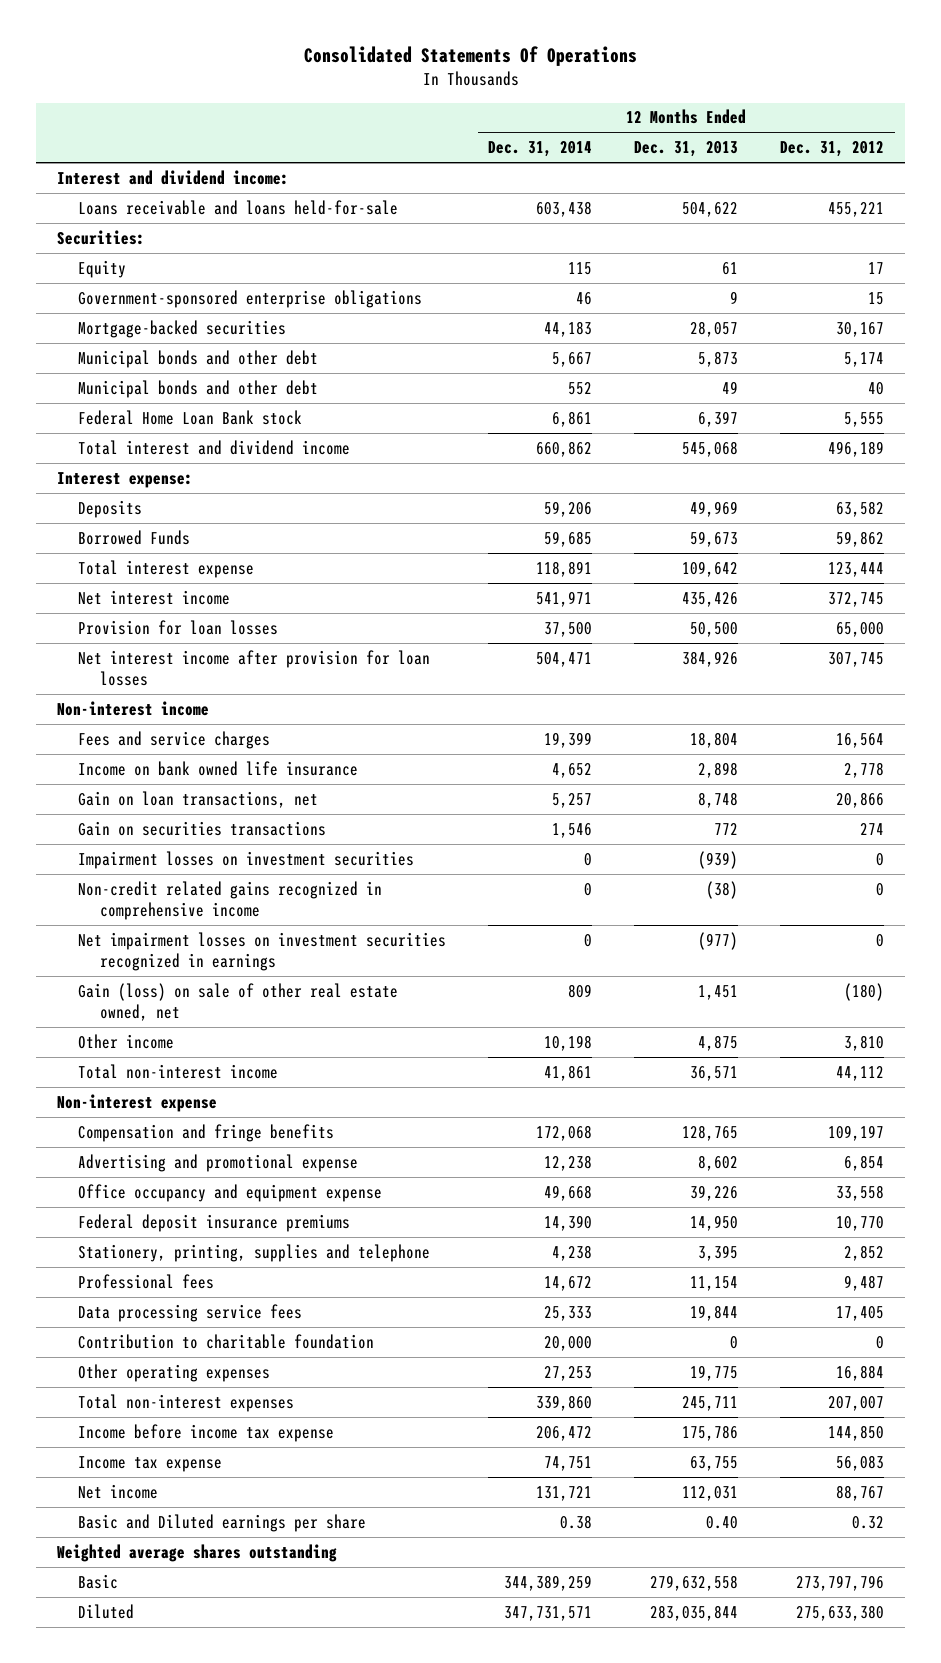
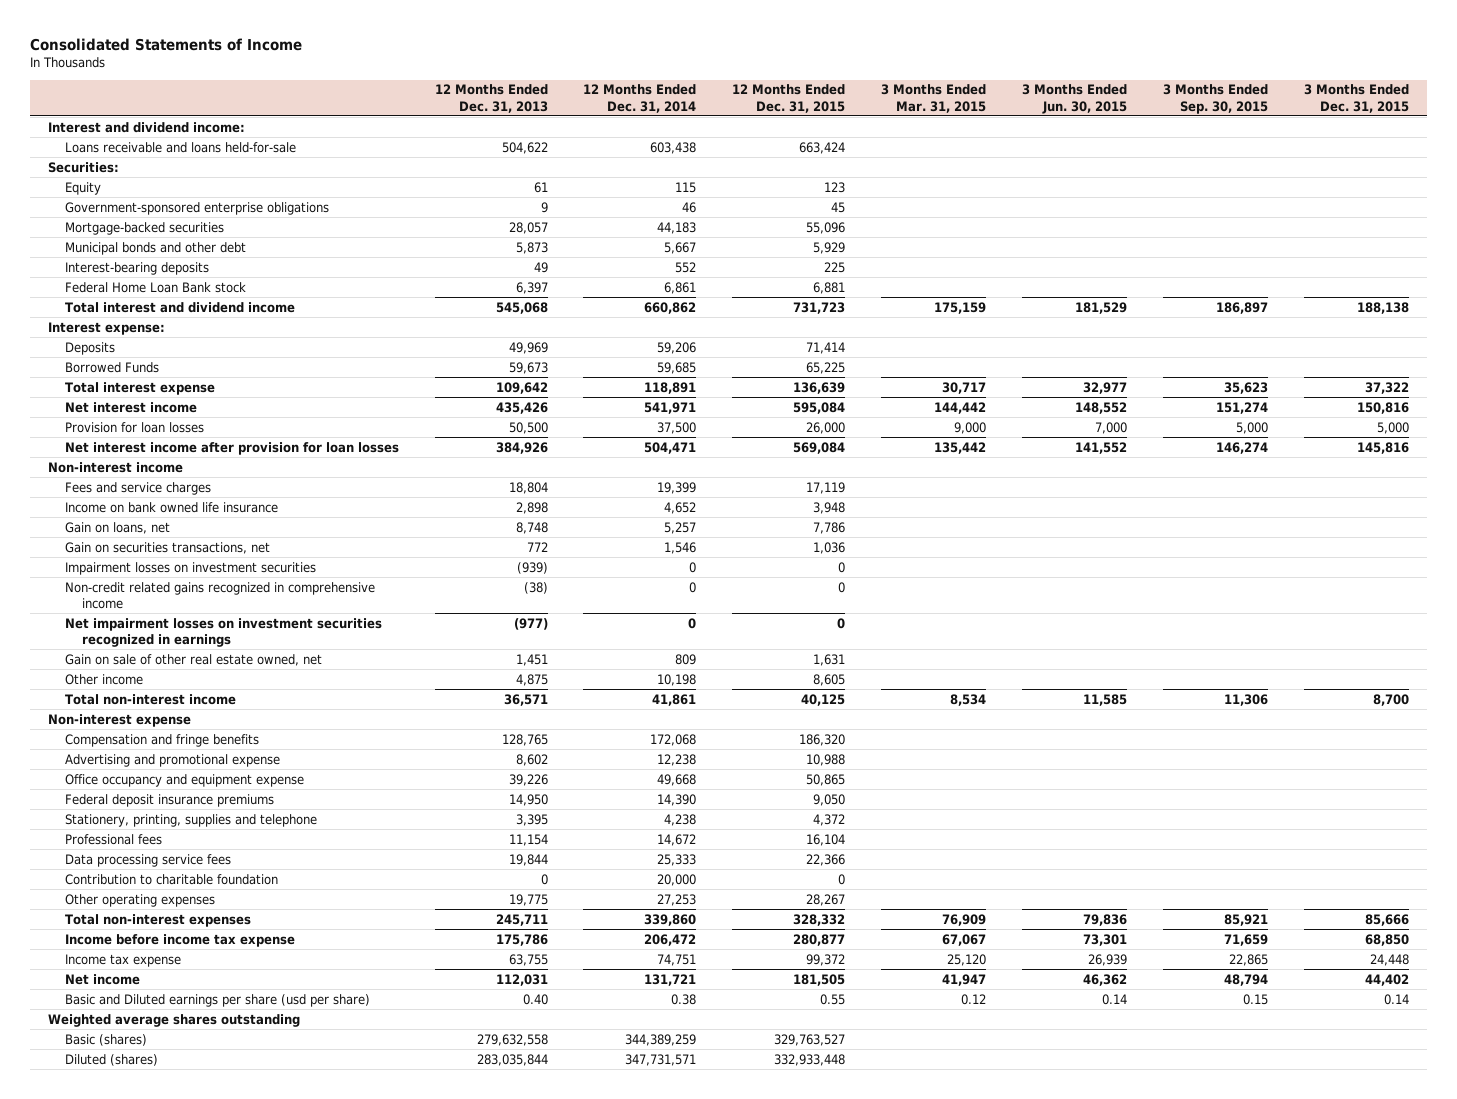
- Consolidated Statements Of Operations
+ Consolidated Statements of Income
- | 12 Months Ended Dec. 31, 2014 | 12 Months Ended Dec. 31, 2013 | 12 Months Ended Dec. 31, 2012
+ | 12 Months Ended Dec. 31, 2013 | 12 Months Ended Dec. 31, 2014 | 12 Months Ended Dec. 31, 2015 | 3 Months Ended Mar. 31, 2015 | 3 Months Ended Jun. 30, 2015 | 3 Months Ended Sep. 30, 2015 | 3 Months Ended Dec. 31, 2015
- Municipal bonds and other debt | 552 | 49 | 40
+ Interest-bearing deposits | 49 | 552 | 225 | | | |
- Gain on loan transactions, net | 5,257 | 8,748 | 20,866
- Gain on securities transactions | 1,546 | 772 | 274
+ Gain on loans, net | 8,748 | 5,257 | 7,786 | | | |
+ Gain on securities transactions, net | 772 | 1,546 | 1,036 | | | |
- Gain (loss) on sale of other real estate owned, net | 809 | 1,451 | (180)
+ Gain on sale of other real estate owned, net | 1,451 | 809 | 1,631 | | | |
- Basic and Diluted earnings per share | 0.38 | 0.40 | 0.32
+ Basic and Diluted earnings per share (usd per share) | 0.40 | 0.38 | 0.55 | 0.12 | 0.14 | 0.15 | 0.14
- Basic | 344,389,259 | 279,632,558 | 273,797,796
- Diluted | 347,731,571 | 283,035,844 | 275,633,380
+ Basic (shares) | 279,632,558 | 344,389,259 | 329,763,527 | | | |
+ Diluted (shares) | 283,035,844 | 347,731,571 | 332,933,448 | | | |

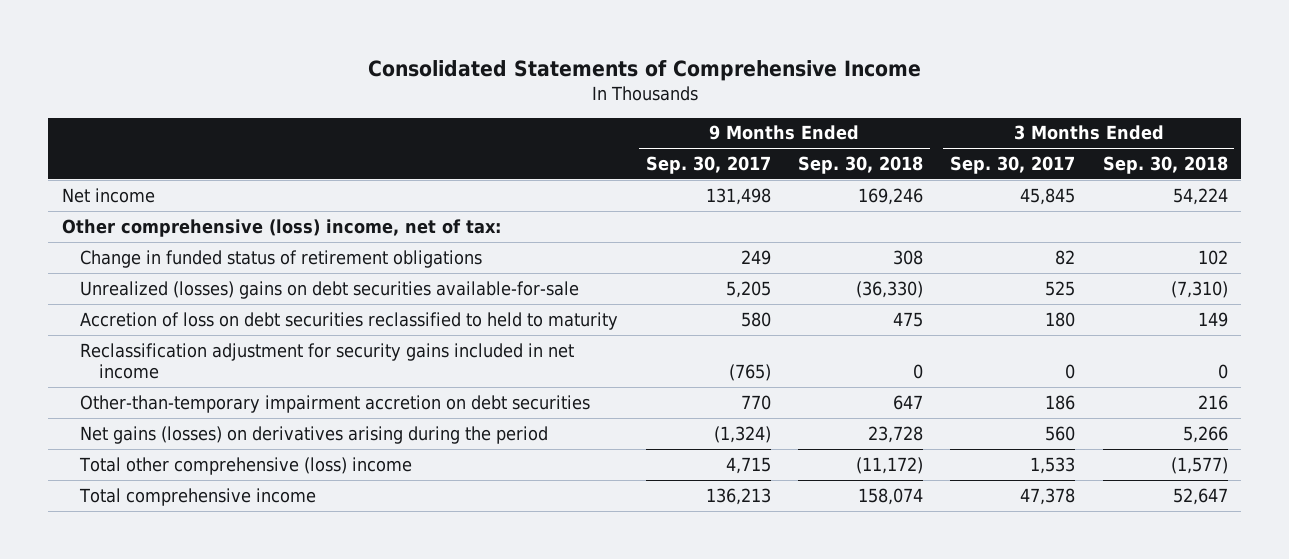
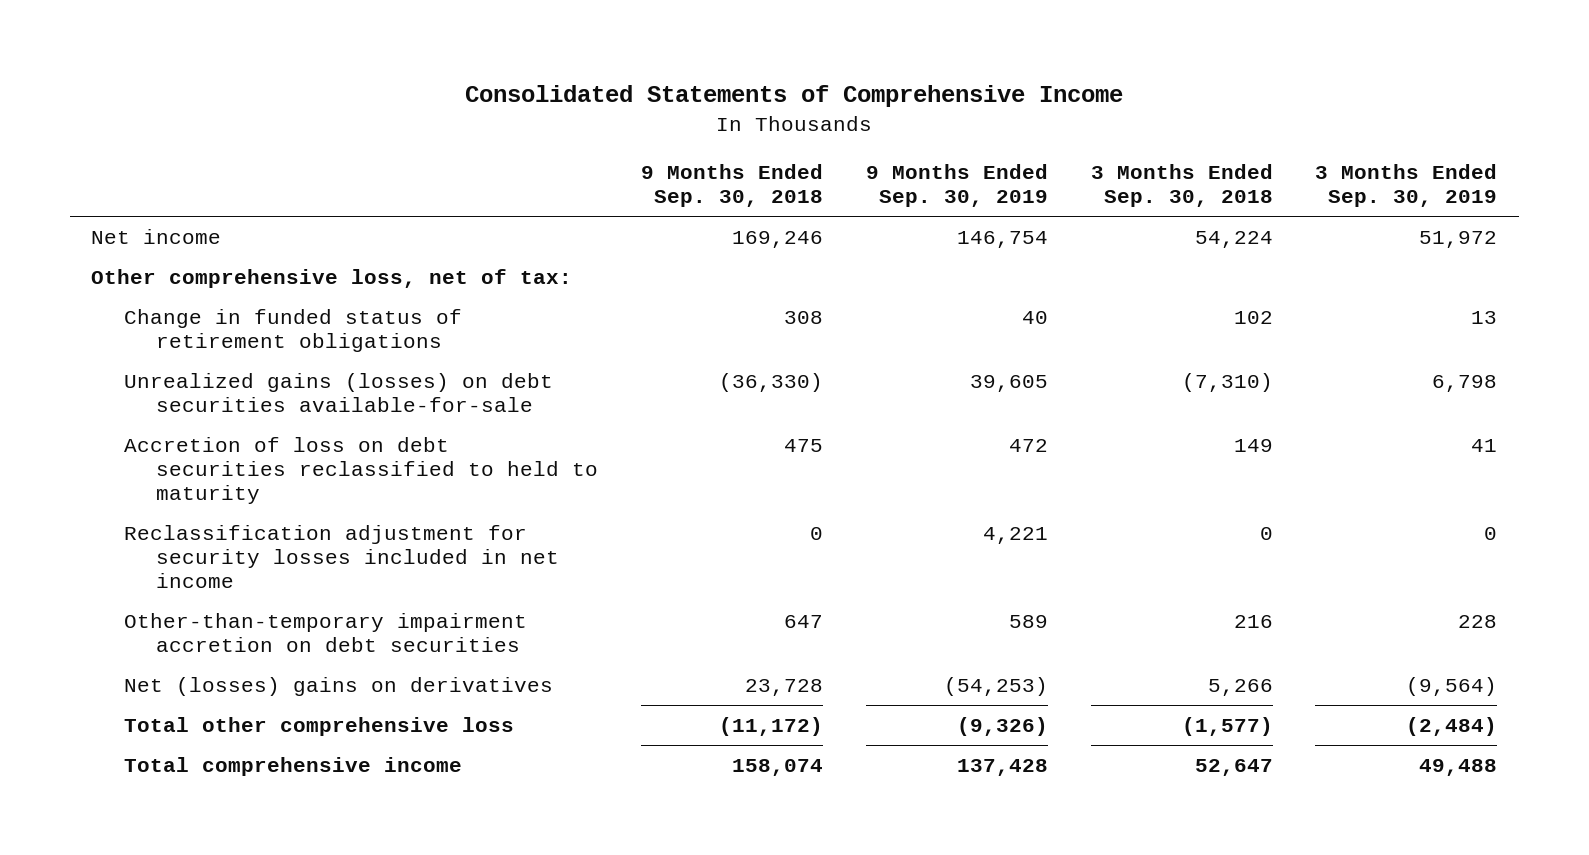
- | 9 Months Ended Sep. 30, 2017 | 9 Months Ended Sep. 30, 2018 | 3 Months Ended Sep. 30, 2017 | 3 Months Ended Sep. 30, 2018
+ | 9 Months Ended Sep. 30, 2018 | 9 Months Ended Sep. 30, 2019 | 3 Months Ended Sep. 30, 2018 | 3 Months Ended Sep. 30, 2019
- Other comprehensive (loss) income, net of tax:
+ Other comprehensive loss, net of tax:
- Unrealized (losses) gains on debt securities available-for-sale | 5,205 | (36,330) | 525 | (7,310)
+ Unrealized gains (losses) on debt securities available-for-sale | (36,330) | 39,605 | (7,310) | 6,798
- Reclassification adjustment for security gains included in net income | (765) | 0 | 0 | 0
+ Reclassification adjustment for security losses included in net income | 0 | 4,221 | 0 | 0
- Net gains (losses) on derivatives arising during the period | (1,324) | 23,728 | 560 | 5,266
- Total other comprehensive (loss) income | 4,715 | (11,172) | 1,533 | (1,577)
+ Net (losses) gains on derivatives | 23,728 | (54,253) | 5,266 | (9,564)
+ Total other comprehensive loss | (11,172) | (9,326) | (1,577) | (2,484)

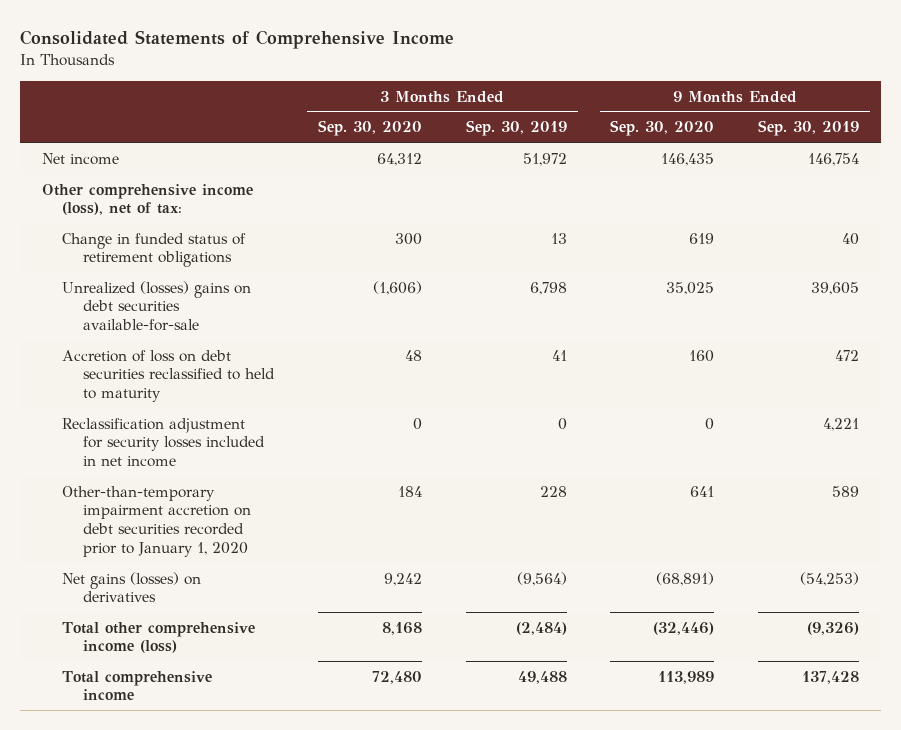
- | 9 Months Ended Sep. 30, 2018 | 9 Months Ended Sep. 30, 2019 | 3 Months Ended Sep. 30, 2018 | 3 Months Ended Sep. 30, 2019
+ | 3 Months Ended Sep. 30, 2020 | 3 Months Ended Sep. 30, 2019 | 9 Months Ended Sep. 30, 2020 | 9 Months Ended Sep. 30, 2019
- Other comprehensive loss, net of tax:
+ Other comprehensive income (loss), net of tax:
- Unrealized gains (losses) on debt securities available-for-sale | (36,330) | 39,605 | (7,310) | 6,798
+ Unrealized (losses) gains on debt securities available-for-sale | (1,606) | 6,798 | 35,025 | 39,605
- Other-than-temporary impairment accretion on debt securities | 647 | 589 | 216 | 228
- Net (losses) gains on derivatives | 23,728 | (54,253) | 5,266 | (9,564)
- Total other comprehensive loss | (11,172) | (9,326) | (1,577) | (2,484)
+ Other-than-temporary impairment accretion on debt securities recorded prior to January 1, 2020 | 184 | 228 | 641 | 589
+ Net gains (losses) on derivatives | 9,242 | (9,564) | (68,891) | (54,253)
+ Total other comprehensive income (loss) | 8,168 | (2,484) | (32,446) | (9,326)

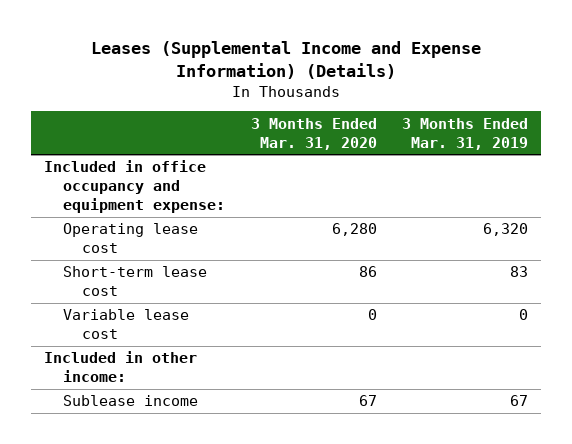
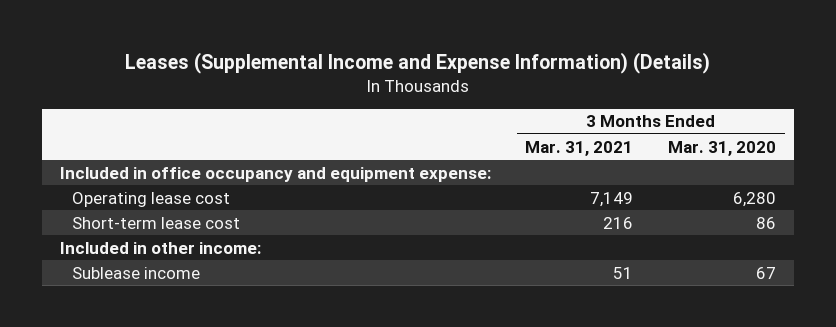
- | 3 Months Ended Mar. 31, 2020 | 3 Months Ended Mar. 31, 2019
+ | 3 Months Ended Mar. 31, 2021 | 3 Months Ended Mar. 31, 2020
- Variable lease cost | 0 | 0

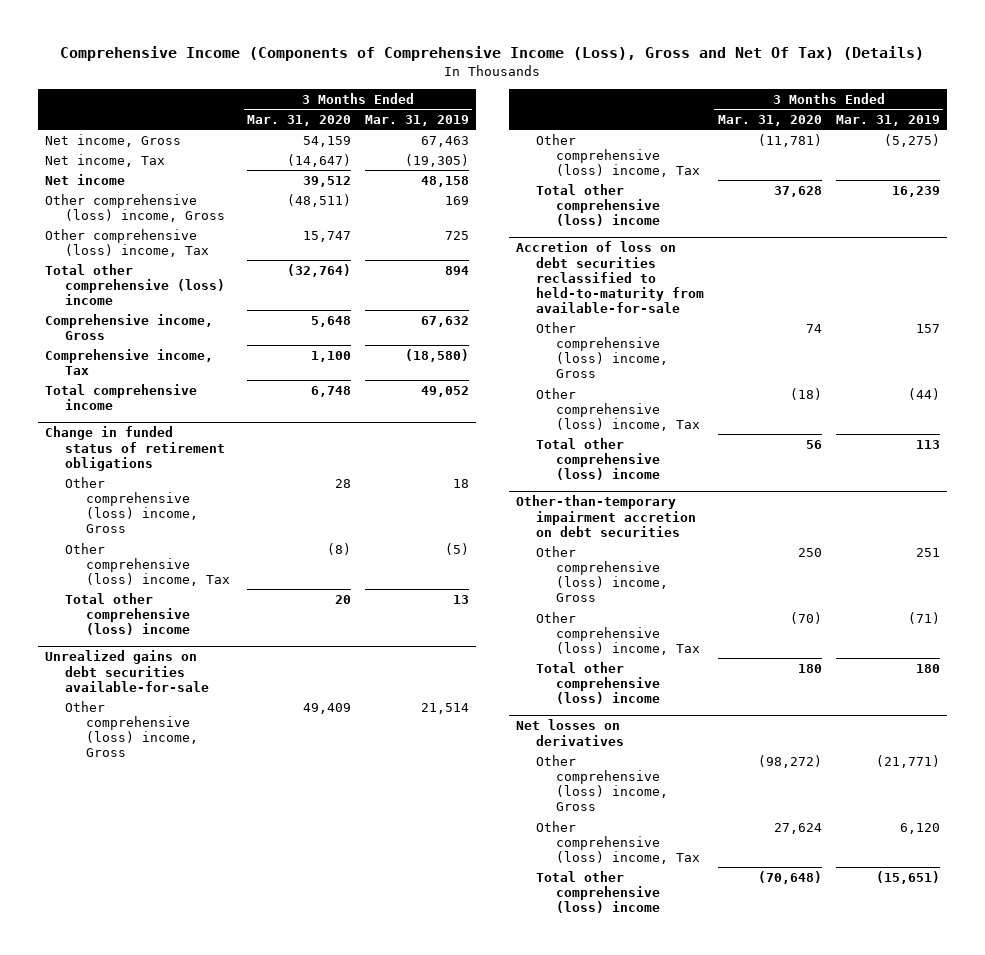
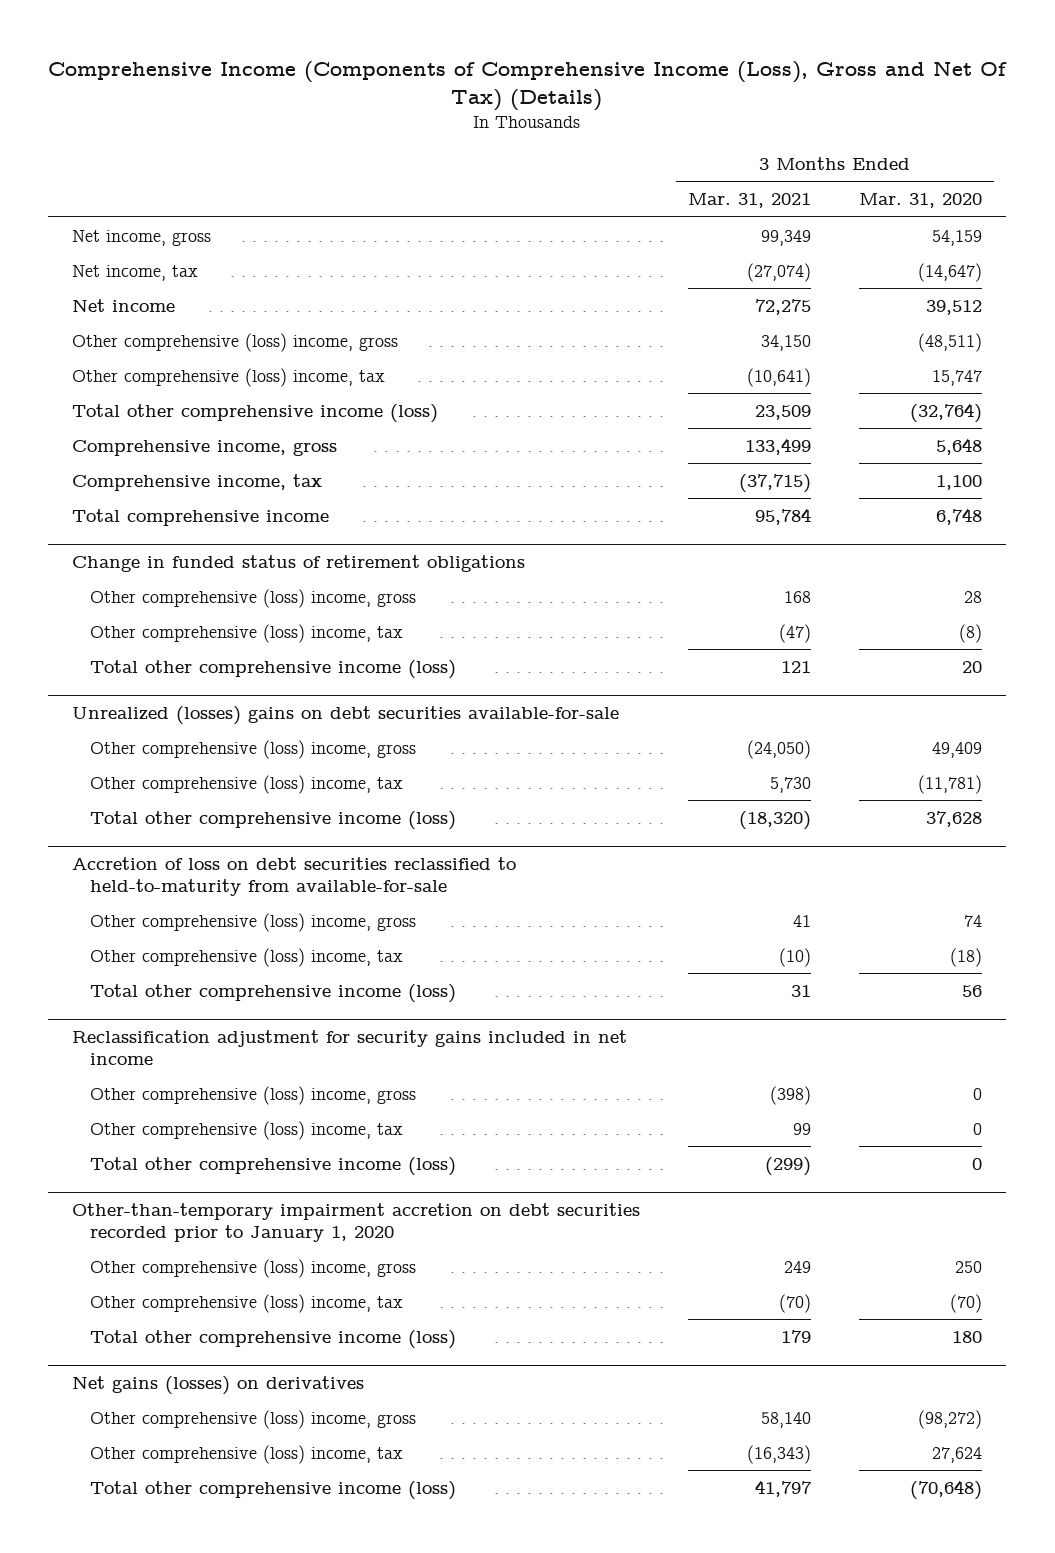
- | 3 Months Ended Mar. 31, 2020 | 3 Months Ended Mar. 31, 2019
+ | 3 Months Ended Mar. 31, 2021 | 3 Months Ended Mar. 31, 2020
- Net income, Gross | 54,159 | 67,463
- Net income, Tax | (14,647) | (19,305)
+ Net income, gross | 99,349 | 54,159
+ Net income, tax | (27,074) | (14,647)
- Other comprehensive (loss) income, Gross | (48,511) | 169
- Other comprehensive (loss) income, Tax | 15,747 | 725
- Total other comprehensive (loss) income | (32,764) | 894
- Comprehensive income, Gross | 5,648 | 67,632
- Comprehensive income, Tax | 1,100 | (18,580)
+ Other comprehensive (loss) income, gross | 34,150 | (48,511)
+ Other comprehensive (loss) income, tax | (10,641) | 15,747
+ Total other comprehensive income (loss) | 23,509 | (32,764)
+ Comprehensive income, gross | 133,499 | 5,648
+ Comprehensive income, tax | (37,715) | 1,100
@ Change in funded status of retirement obligations
- Other comprehensive (loss) income, Gross | 28 | 18
- Other comprehensive (loss) income, Tax | (8) | (5)
- Total other comprehensive (loss) income | 20 | 13
- Unrealized gains on debt securities available-for-sale
- Other comprehensive (loss) income, Gross | 49,409 | 21,514
- Other comprehensive (loss) income, Tax | (11,781) | (5,275)
- Total other comprehensive (loss) income | 37,628 | 16,239
@ Change in funded status of retirement obligations
+ Other comprehensive (loss) income, gross | 168 | 28
+ Other comprehensive (loss) income, tax | (47) | (8)
+ Total other comprehensive income (loss) | 121 | 20
+ Unrealized (losses) gains on debt securities available-for-sale
+ Other comprehensive (loss) income, gross | (24,050) | 49,409
+ Other comprehensive (loss) income, tax | 5,730 | (11,781)
+ Total other comprehensive income (loss) | (18,320) | 37,628
@ Accretion of loss on debt securities reclassified to held-to-maturity from available-for-sale
- Other comprehensive (loss) income, Gross | 74 | 157
- Other comprehensive (loss) income, Tax | (18) | (44)
- Total other comprehensive (loss) income | 56 | 113
- Other-than-temporary impairment accretion on debt securities
- Other comprehensive (loss) income, Gross | 250 | 251
- Other comprehensive (loss) income, Tax | (70) | (71)
- Total other comprehensive (loss) income | 180 | 180
- Net losses on derivatives
- Other comprehensive (loss) income, Gross | (98,272) | (21,771)
- Other comprehensive (loss) income, Tax | 27,624 | 6,120
- Total other comprehensive (loss) income | (70,648) | (15,651)
@ Accretion of loss on debt securities reclassified to held-to-maturity from available-for-sale
+ Other comprehensive (loss) income, gross | 41 | 74
+ Other comprehensive (loss) income, tax | (10) | (18)
+ Total other comprehensive income (loss) | 31 | 56
+ Reclassification adjustment for security gains included in net income
+ Other comprehensive (loss) income, gross | (398) | 0
+ Other comprehensive (loss) income, tax | 99 | 0
+ Total other comprehensive income (loss) | (299) | 0
+ Other-than-temporary impairment accretion on debt securities recorded prior to January 1, 2020
+ Other comprehensive (loss) income, gross | 249 | 250
+ Other comprehensive (loss) income, tax | (70) | (70)
+ Total other comprehensive income (loss) | 179 | 180
+ Net gains (losses) on derivatives
+ Other comprehensive (loss) income, gross | 58,140 | (98,272)
+ Other comprehensive (loss) income, tax | (16,343) | 27,624
+ Total other comprehensive income (loss) | 41,797 | (70,648)

